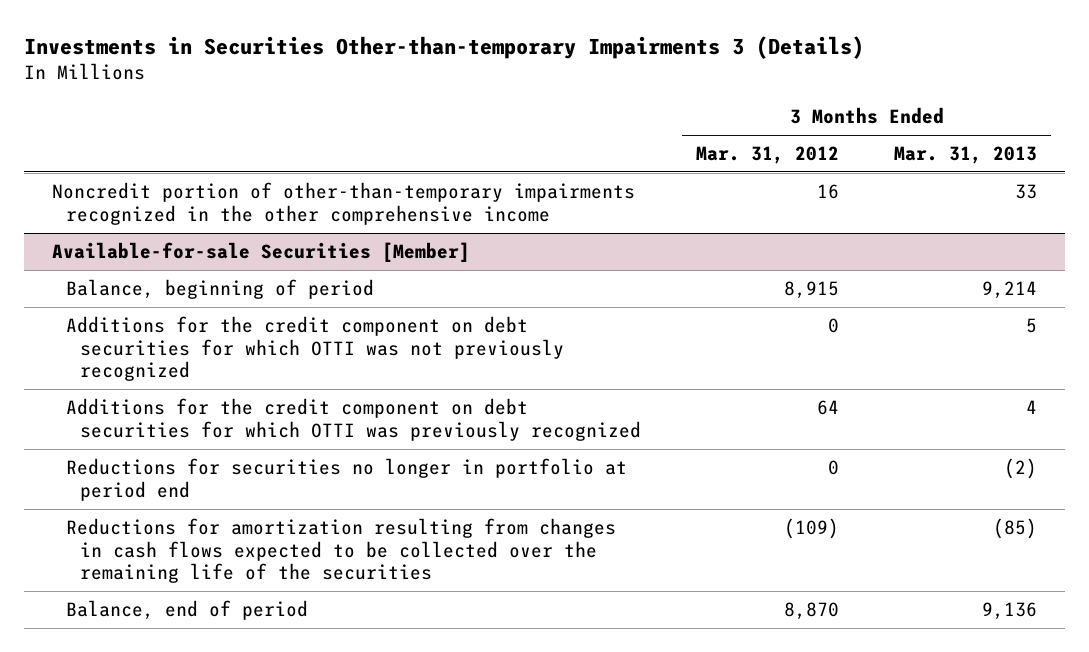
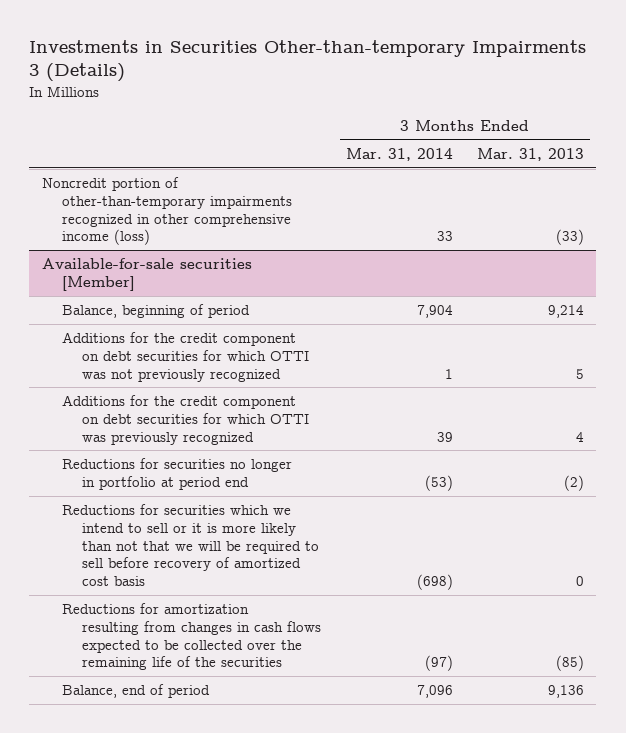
- | 3 Months Ended Mar. 31, 2012 | 3 Months Ended Mar. 31, 2013
+ | 3 Months Ended Mar. 31, 2014 | 3 Months Ended Mar. 31, 2013
- Noncredit portion of other-than-temporary impairments recognized in the other comprehensive income | 16 | 33
- Available-for-sale Securities [Member]
+ Noncredit portion of other-than-temporary impairments recognized in other comprehensive income (loss) | 33 | (33)
+ Available-for-sale securities [Member]
+ Reductions for securities which we intend to sell or it is more likely than not that we will be required to sell before recovery of amortized cost basis | (698) | 0

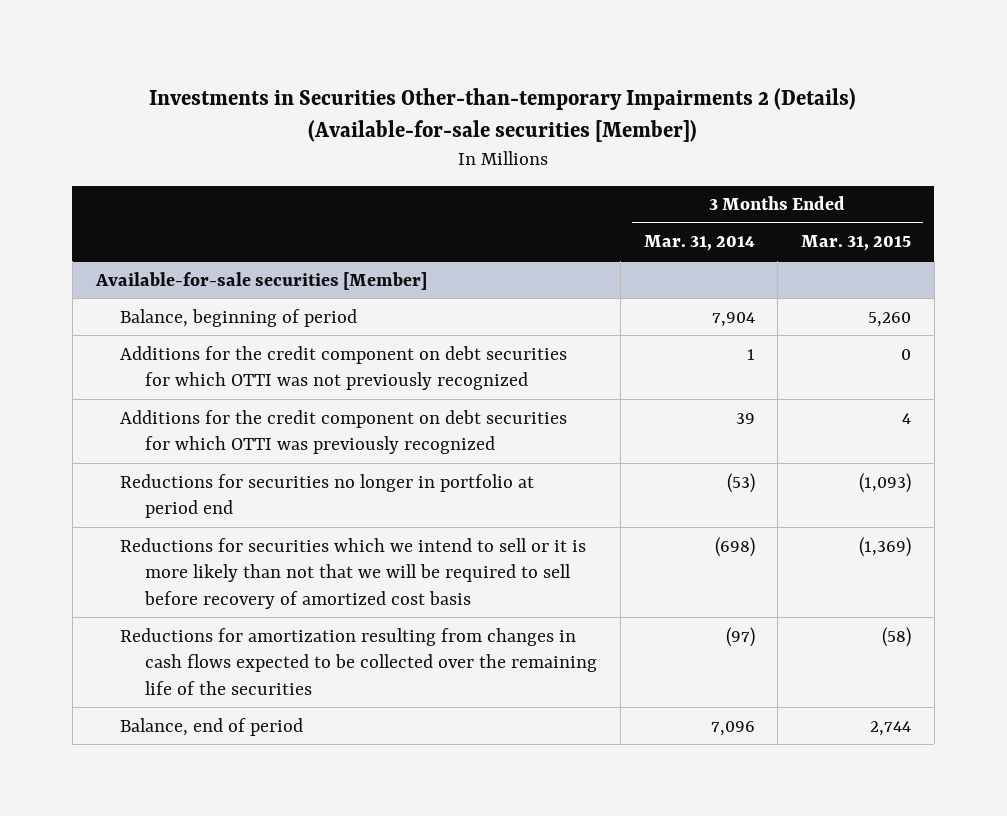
- Investments in Securities Other-than-temporary Impairments 3 (Details)
+ Investments in Securities Other-than-temporary Impairments 2 (Details) (Available-for-sale securities [Member])
- | 3 Months Ended Mar. 31, 2014 | 3 Months Ended Mar. 31, 2013
+ | 3 Months Ended Mar. 31, 2014 | 3 Months Ended Mar. 31, 2015
- Noncredit portion of other-than-temporary impairments recognized in other comprehensive income (loss) | 33 | (33)

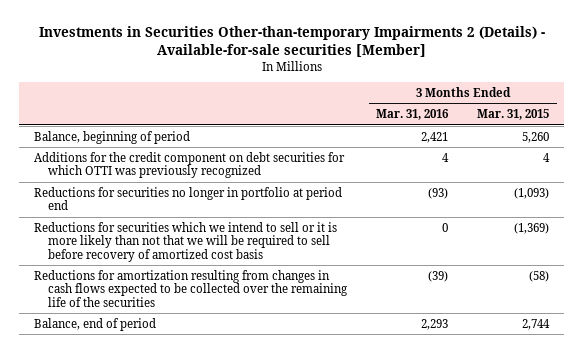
- Investments in Securities Other-than-temporary Impairments 2 (Details) (Available-for-sale securities [Member])
+ Investments in Securities Other-than-temporary Impairments 2 (Details) - Available-for-sale securities [Member]
- | 3 Months Ended Mar. 31, 2014 | 3 Months Ended Mar. 31, 2015
+ | 3 Months Ended Mar. 31, 2016 | 3 Months Ended Mar. 31, 2015
- Available-for-sale securities [Member]
- Additions for the credit component on debt securities for which OTTI was not previously recognized | 1 | 0

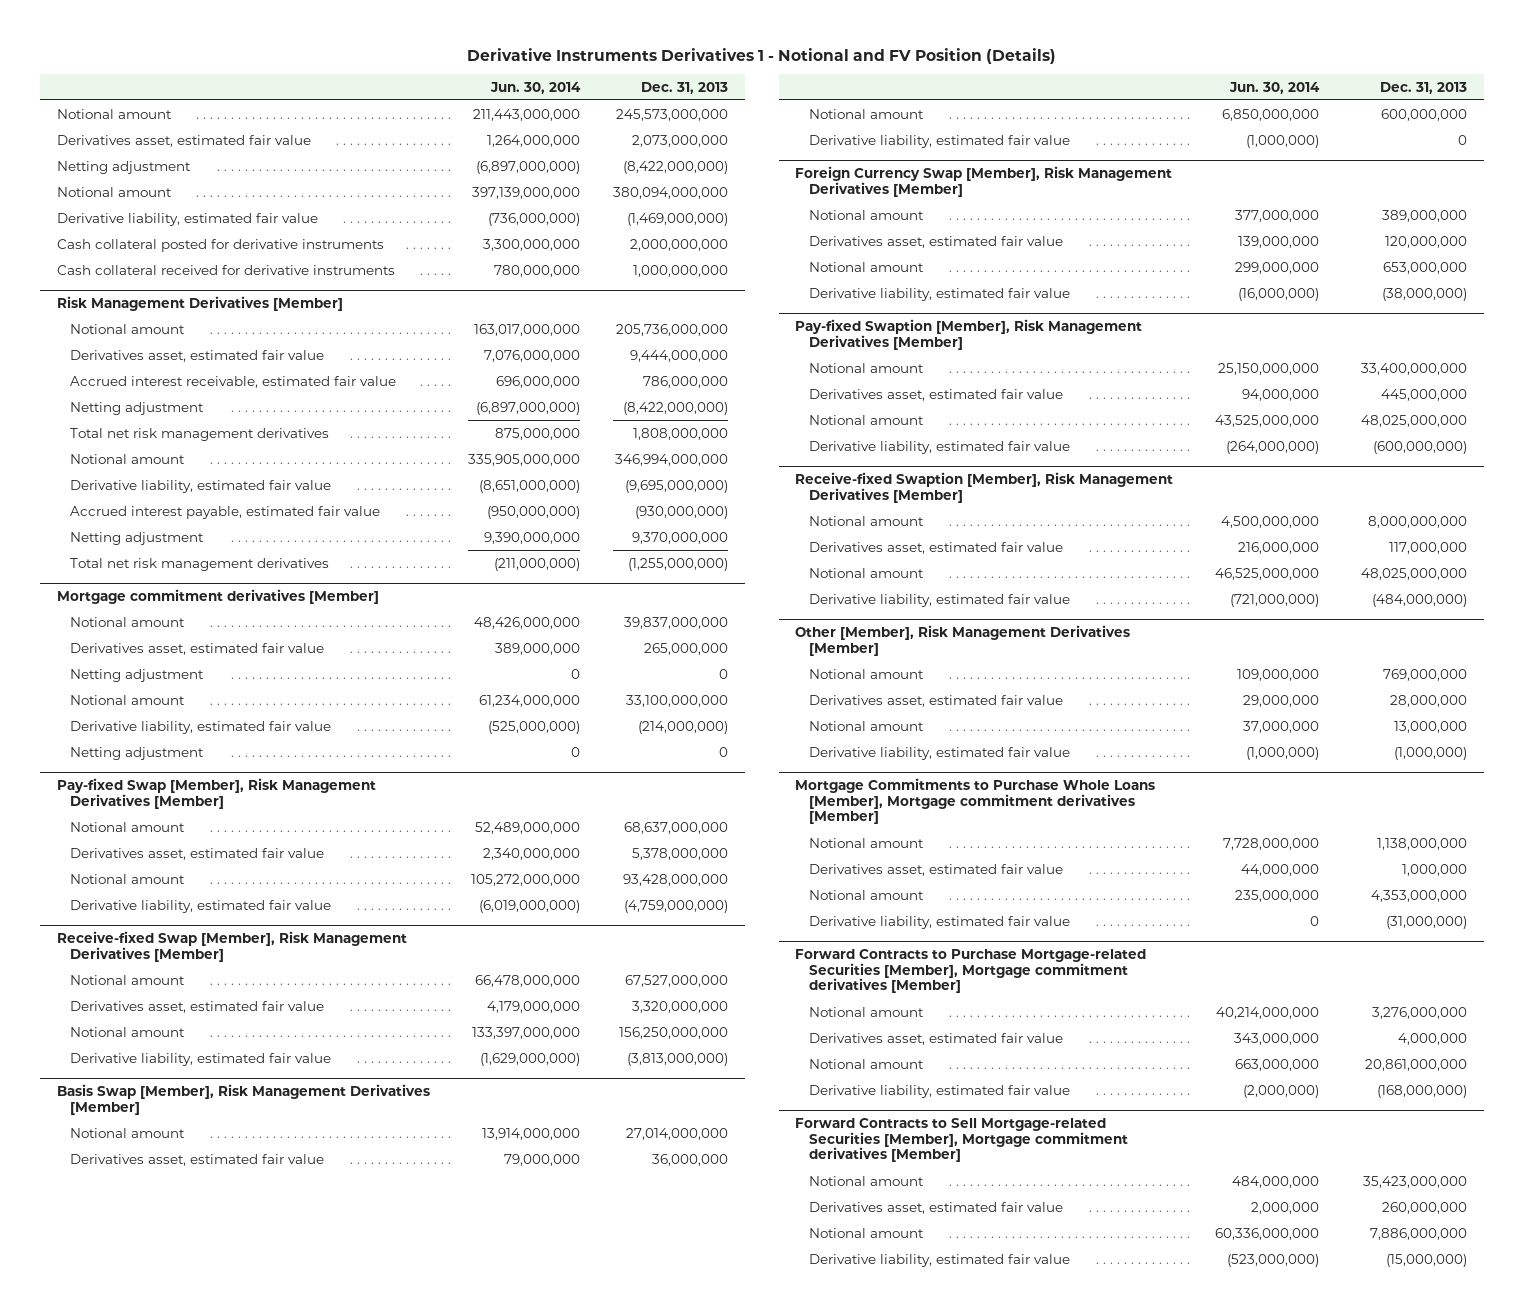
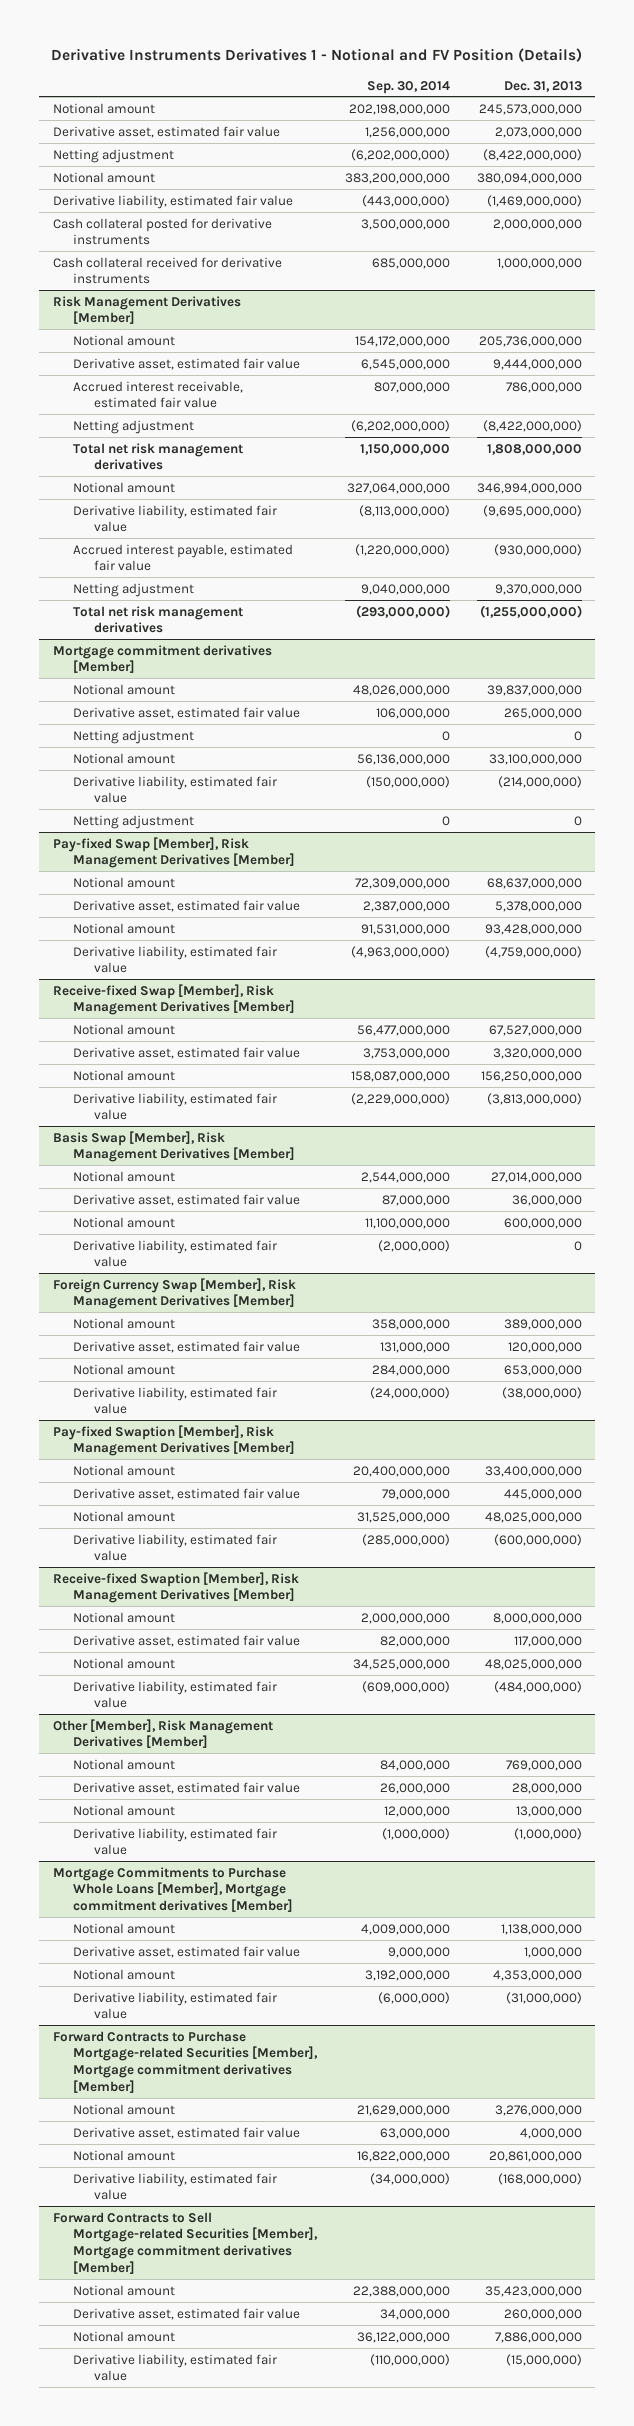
- | Jun. 30, 2014 | Dec. 31, 2013
+ | Sep. 30, 2014 | Dec. 31, 2013
- Derivatives asset, estimated fair value | 1,264,000,000 | 2,073,000,000
+ Derivative asset, estimated fair value | 1,256,000,000 | 2,073,000,000
@ Risk Management Derivatives [Member]
- Derivatives asset, estimated fair value | 7,076,000,000 | 9,444,000,000
+ Derivative asset, estimated fair value | 6,545,000,000 | 9,444,000,000
@ Mortgage commitment derivatives [Member]
- Derivatives asset, estimated fair value | 389,000,000 | 265,000,000
+ Derivative asset, estimated fair value | 106,000,000 | 265,000,000
@ Pay-fixed Swap [Member], Risk Management Derivatives [Member]
- Derivatives asset, estimated fair value | 2,340,000,000 | 5,378,000,000
+ Derivative asset, estimated fair value | 2,387,000,000 | 5,378,000,000
@ Receive-fixed Swap [Member], Risk Management Derivatives [Member]
- Derivatives asset, estimated fair value | 4,179,000,000 | 3,320,000,000
+ Derivative asset, estimated fair value | 3,753,000,000 | 3,320,000,000
@ Basis Swap [Member], Risk Management Derivatives [Member]
- Derivatives asset, estimated fair value | 79,000,000 | 36,000,000
+ Derivative asset, estimated fair value | 87,000,000 | 36,000,000
@ Foreign Currency Swap [Member], Risk Management Derivatives [Member]
- Derivatives asset, estimated fair value | 139,000,000 | 120,000,000
+ Derivative asset, estimated fair value | 131,000,000 | 120,000,000
@ Pay-fixed Swaption [Member], Risk Management Derivatives [Member]
- Derivatives asset, estimated fair value | 94,000,000 | 445,000,000
+ Derivative asset, estimated fair value | 79,000,000 | 445,000,000
@ Receive-fixed Swaption [Member], Risk Management Derivatives [Member]
- Derivatives asset, estimated fair value | 216,000,000 | 117,000,000
+ Derivative asset, estimated fair value | 82,000,000 | 117,000,000
@ Other [Member], Risk Management Derivatives [Member]
- Derivatives asset, estimated fair value | 29,000,000 | 28,000,000
+ Derivative asset, estimated fair value | 26,000,000 | 28,000,000
@ Mortgage Commitments to Purchase Whole Loans [Member], Mortgage commitment derivatives [Member]
- Derivatives asset, estimated fair value | 44,000,000 | 1,000,000
+ Derivative asset, estimated fair value | 9,000,000 | 1,000,000
@ Forward Contracts to Purchase Mortgage-related Securities [Member], Mortgage commitment derivatives [Member]
- Derivatives asset, estimated fair value | 343,000,000 | 4,000,000
+ Derivative asset, estimated fair value | 63,000,000 | 4,000,000
@ Forward Contracts to Sell Mortgage-related Securities [Member], Mortgage commitment derivatives [Member]
- Derivatives asset, estimated fair value | 2,000,000 | 260,000,000
+ Derivative asset, estimated fair value | 34,000,000 | 260,000,000

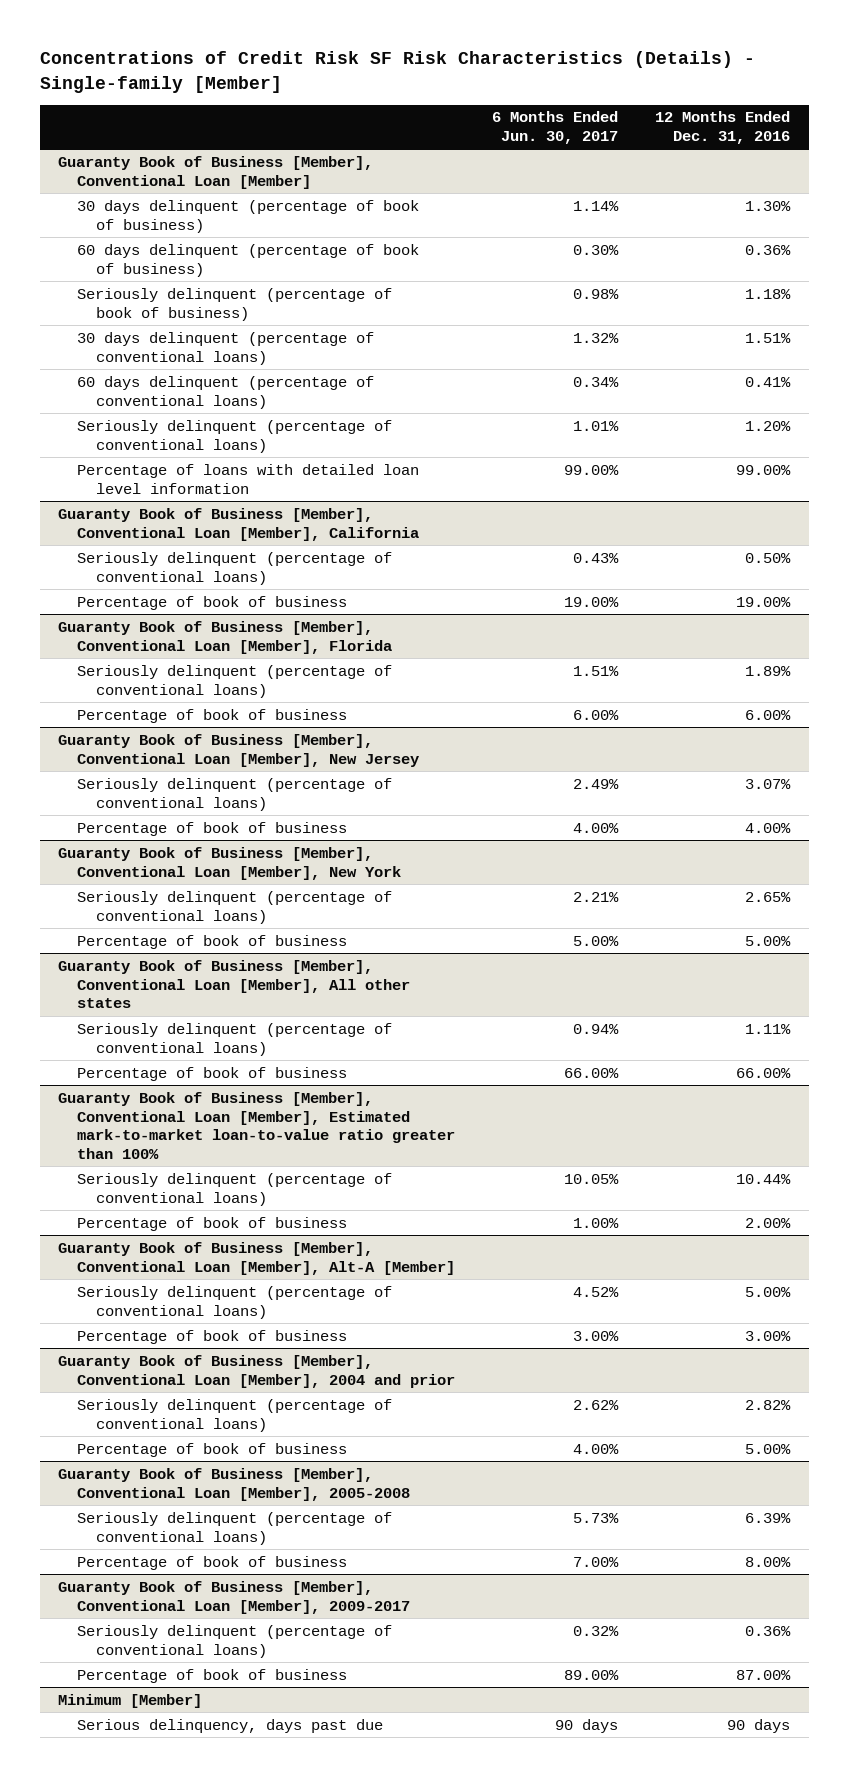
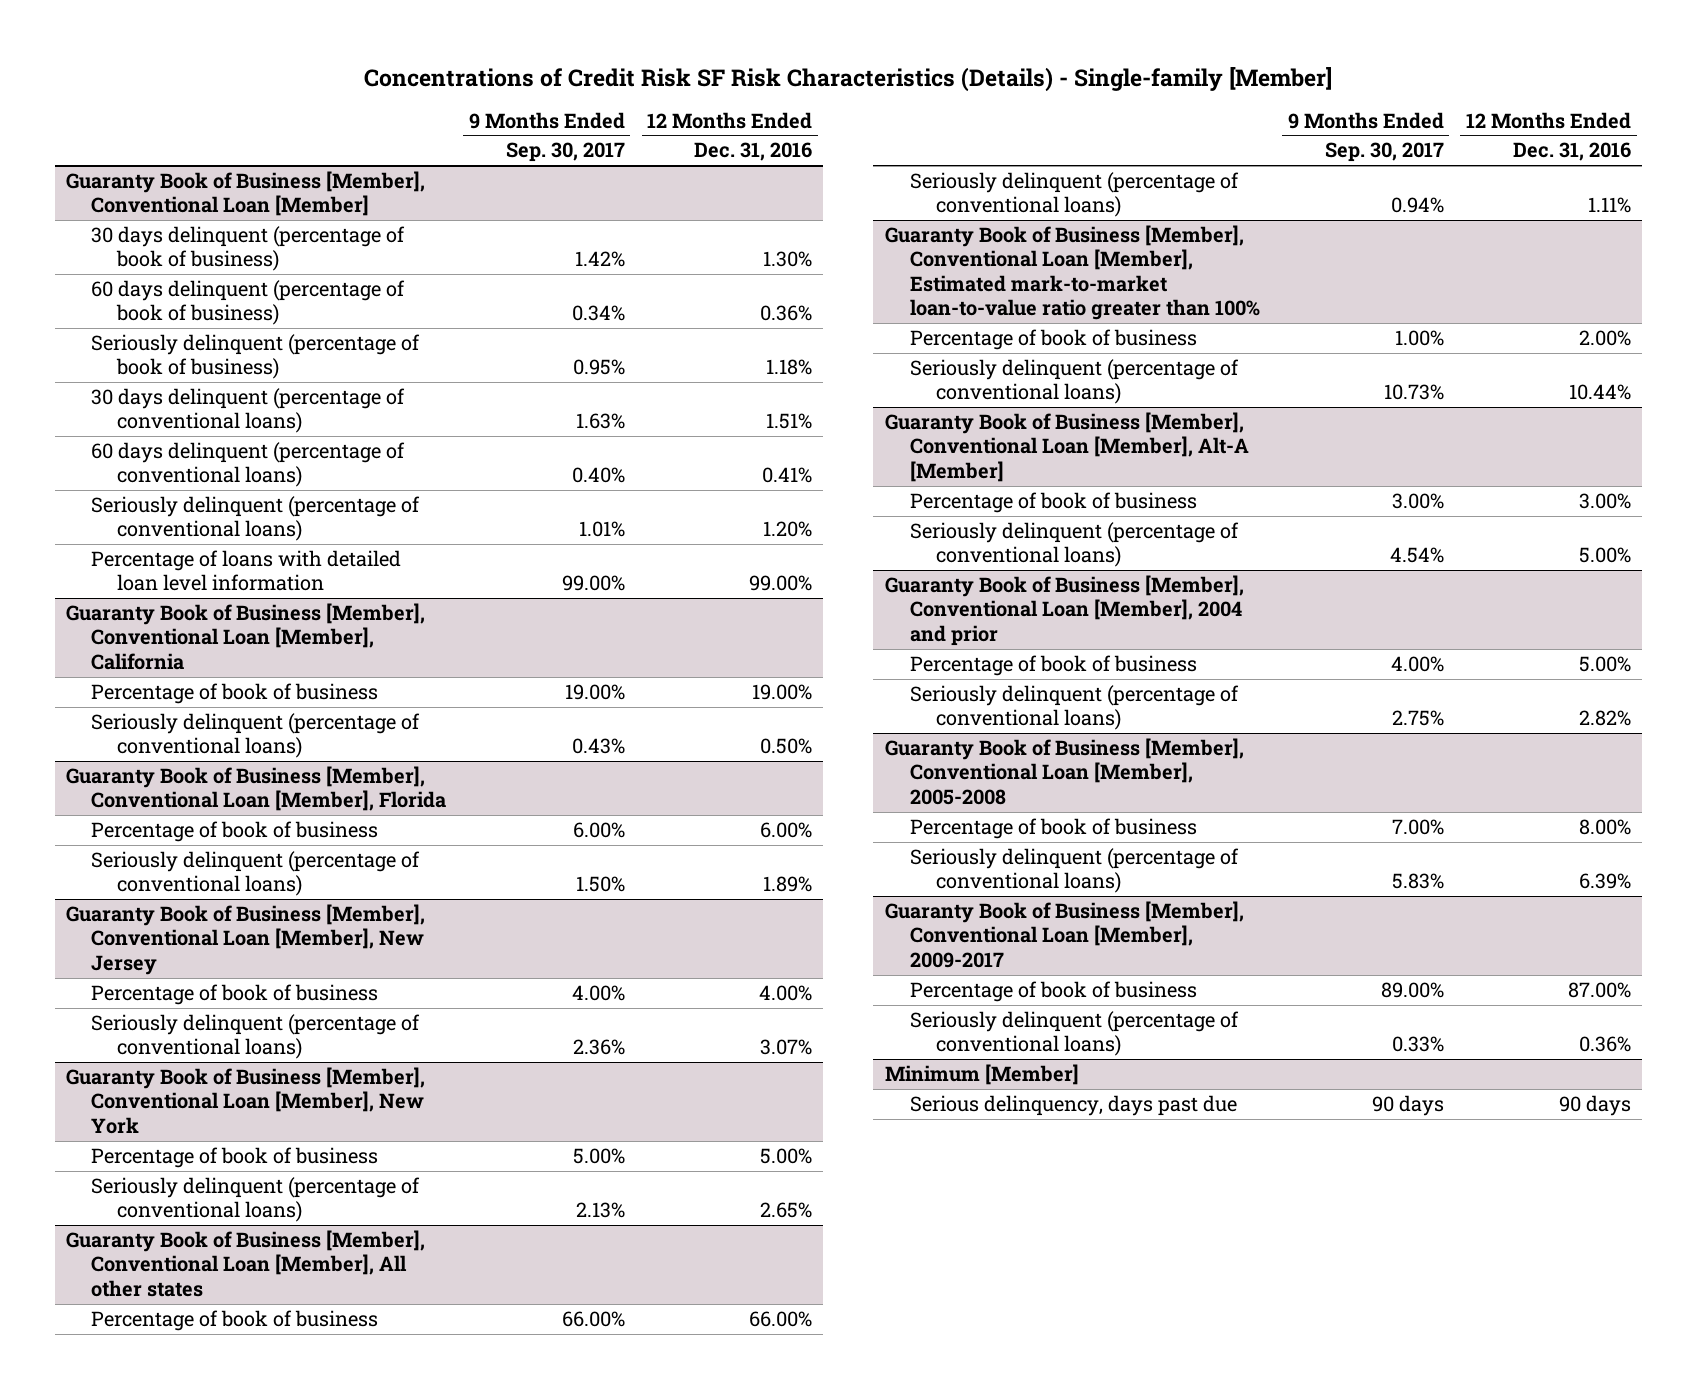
- | 6 Months Ended Jun. 30, 2017 | 12 Months Ended Dec. 31, 2016
+ | 9 Months Ended Sep. 30, 2017 | 12 Months Ended Dec. 31, 2016
@ Guaranty Book of Business [Member], Conventional Loan [Member], California
moved down: Seriously delinquent (percentage of conventional loans) | 0.43% | 0.50%
@ Guaranty Book of Business [Member], Conventional Loan [Member], Florida
moved down: Seriously delinquent (percentage of conventional loans) | 1.50% | 1.89%
@ Guaranty Book of Business [Member], Conventional Loan [Member], New Jersey
moved down: Seriously delinquent (percentage of conventional loans) | 2.36% | 3.07%
@ Guaranty Book of Business [Member], Conventional Loan [Member], New York
moved down: Seriously delinquent (percentage of conventional loans) | 2.13% | 2.65%
@ Guaranty Book of Business [Member], Conventional Loan [Member], All other states
moved down: Seriously delinquent (percentage of conventional loans) | 0.94% | 1.11%
@ Guaranty Book of Business [Member], Conventional Loan [Member], Estimated mark-to-market loan-to-value ratio greater than 100%
moved down: Seriously delinquent (percentage of conventional loans) | 10.73% | 10.44%
@ Guaranty Book of Business [Member], Conventional Loan [Member], Alt-A [Member]
moved down: Seriously delinquent (percentage of conventional loans) | 4.54% | 5.00%
@ Guaranty Book of Business [Member], Conventional Loan [Member], 2004 and prior
moved down: Seriously delinquent (percentage of conventional loans) | 2.75% | 2.82%
@ Guaranty Book of Business [Member], Conventional Loan [Member], 2005-2008
moved down: Seriously delinquent (percentage of conventional loans) | 5.83% | 6.39%
@ Guaranty Book of Business [Member], Conventional Loan [Member], 2009-2017
moved down: Seriously delinquent (percentage of conventional loans) | 0.33% | 0.36%

